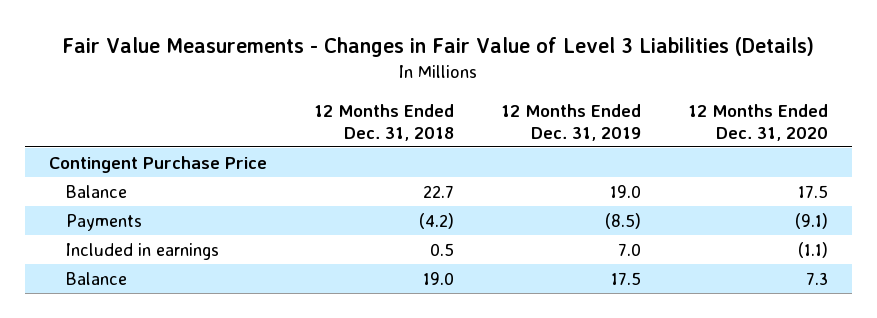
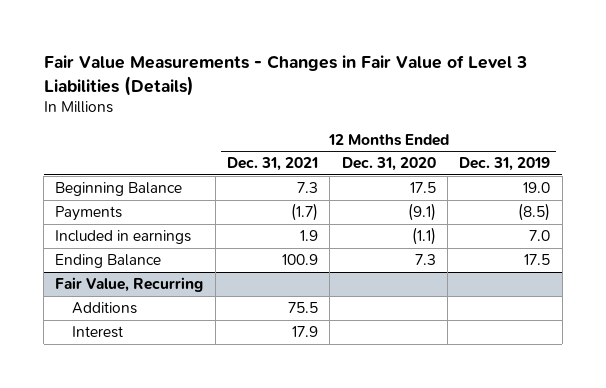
- | 12 Months Ended Dec. 31, 2018 | 12 Months Ended Dec. 31, 2019 | 12 Months Ended Dec. 31, 2020
+ | 12 Months Ended Dec. 31, 2021 | 12 Months Ended Dec. 31, 2020 | 12 Months Ended Dec. 31, 2019
- Contingent Purchase Price
- Balance | 22.7 | 19.0 | 17.5
+ Beginning Balance | 7.3 | 17.5 | 19.0
- Balance | 19.0 | 17.5 | 7.3
+ Ending Balance | 100.9 | 7.3 | 17.5
+ Fair Value, Recurring
+ Additions | 75.5 | |
+ Interest | 17.9 | |

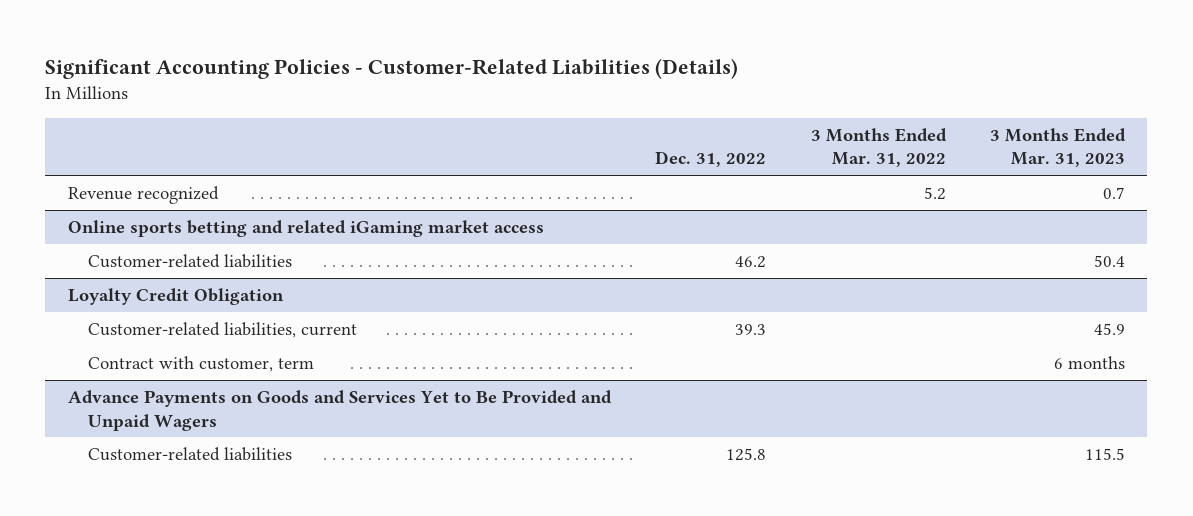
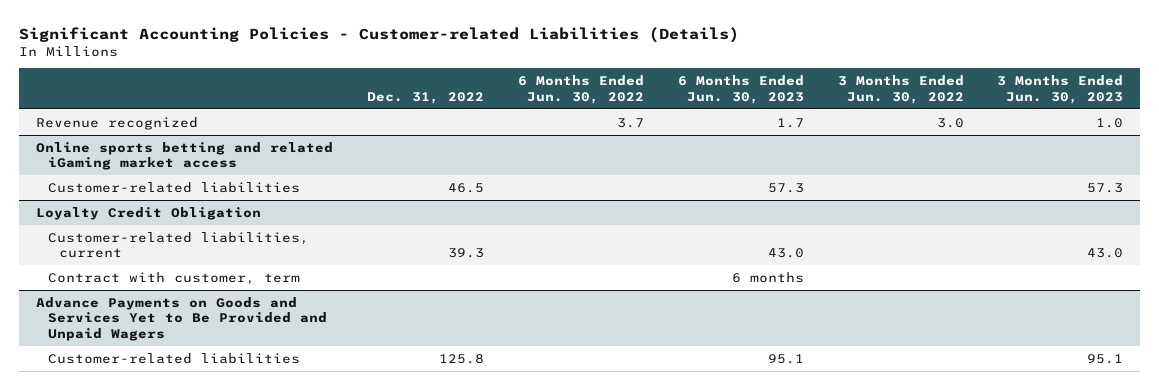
- Significant Accounting Policies - Customer-Related Liabilities (Details)
+ Significant Accounting Policies - Customer-related Liabilities (Details)
- | Dec. 31, 2022 | 3 Months Ended Mar. 31, 2022 | 3 Months Ended Mar. 31, 2023
+ | Dec. 31, 2022 | 6 Months Ended Jun. 30, 2022 | 6 Months Ended Jun. 30, 2023 | 3 Months Ended Jun. 30, 2022 | 3 Months Ended Jun. 30, 2023
@ Online sports betting and related iGaming market access
- Customer-related liabilities | 46.2 | | 50.4
+ Customer-related liabilities | 46.5 | | 57.3 | | 57.3

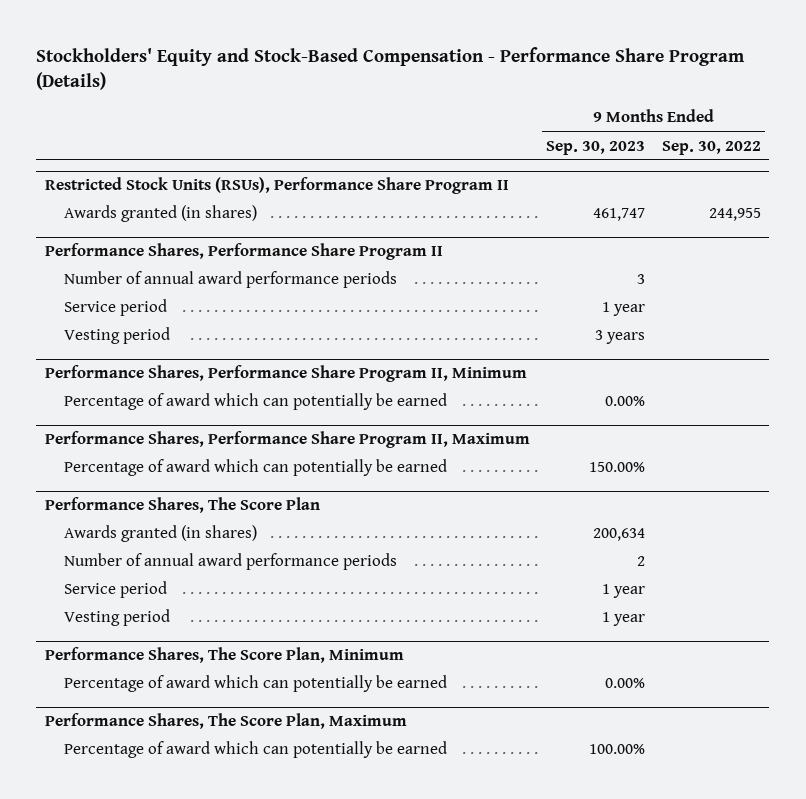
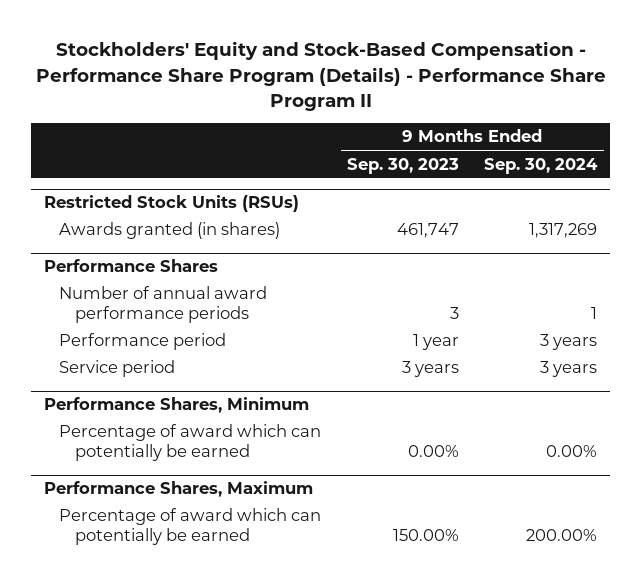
- Stockholders' Equity and Stock-Based Compensation - Performance Share Program (Details)
+ Stockholders' Equity and Stock-Based Compensation - Performance Share Program (Details) - Performance Share Program II
- | 9 Months Ended Sep. 30, 2023 | 9 Months Ended Sep. 30, 2022
+ | 9 Months Ended Sep. 30, 2023 | 9 Months Ended Sep. 30, 2024
- Restricted Stock Units (RSUs), Performance Share Program II
+ Restricted Stock Units (RSUs)
- Performance Shares, Performance Share Program II
+ Performance Shares
- Service period | 1 year |
- Vesting period | 3 years |
- Performance Shares, Performance Share Program II, Minimum
+ Performance period | 1 year | 3 years
+ Service period | 3 years | 3 years
+ Performance Shares, Minimum
- Performance Shares, Performance Share Program II, Maximum
+ Performance Shares, Maximum
- Performance Shares, The Score Plan
- Awards granted (in shares) | 200,634 |
- Number of annual award performance periods | 2 |
- Service period | 1 year |
- Vesting period | 1 year |
- Performance Shares, The Score Plan, Minimum
- Percentage of award which can potentially be earned | 0.00% |
- Performance Shares, The Score Plan, Maximum
- Percentage of award which can potentially be earned | 100.00% |

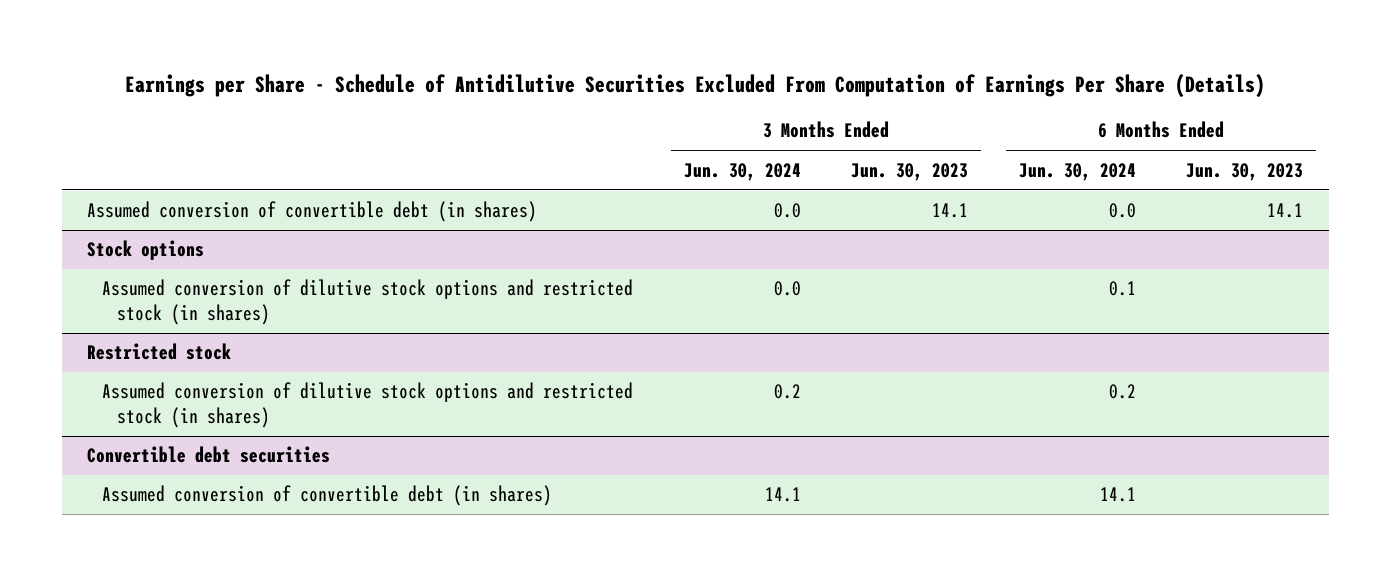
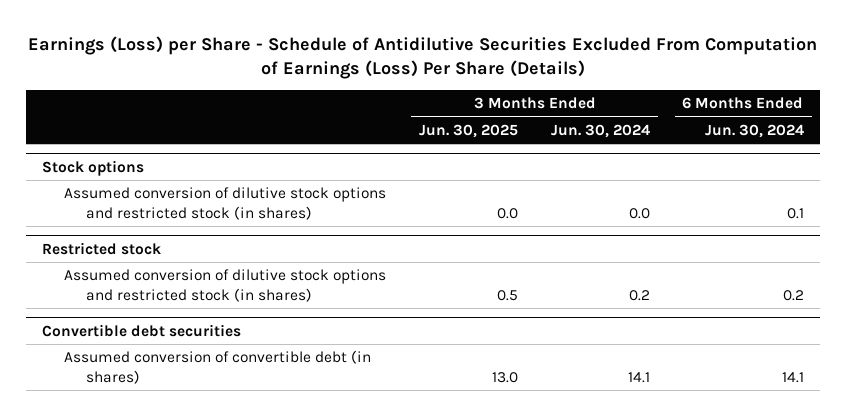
- Earnings per Share - Schedule of Antidilutive Securities Excluded From Computation of Earnings Per Share (Details)
+ Earnings (Loss) per Share - Schedule of Antidilutive Securities Excluded From Computation of Earnings (Loss) Per Share (Details)
- | 3 Months Ended Jun. 30, 2024 | 3 Months Ended Jun. 30, 2023 | 6 Months Ended Jun. 30, 2024 | 6 Months Ended Jun. 30, 2023
+ | 3 Months Ended Jun. 30, 2025 | 3 Months Ended Jun. 30, 2024 | 6 Months Ended Jun. 30, 2024
- Assumed conversion of convertible debt (in shares) | 0.0 | 14.1 | 0.0 | 14.1

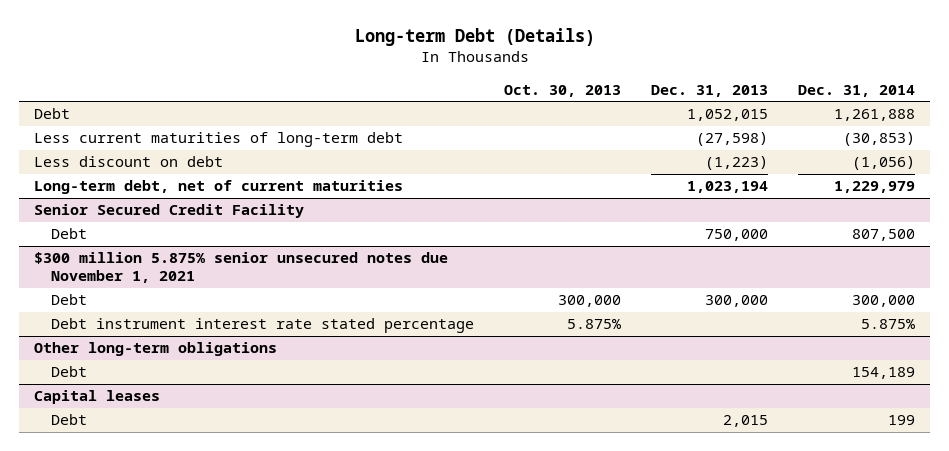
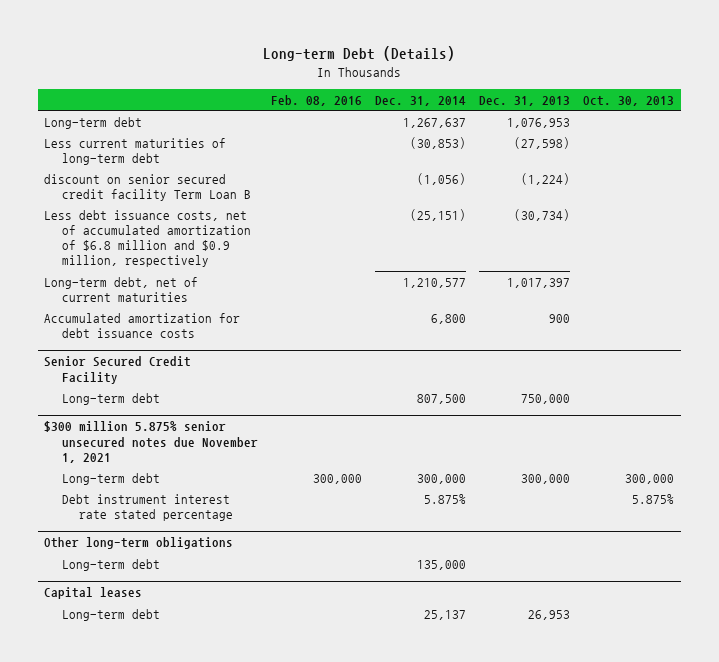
- | Oct. 30, 2013 | Dec. 31, 2013 | Dec. 31, 2014
+ | Feb. 08, 2016 | Dec. 31, 2014 | Dec. 31, 2013 | Oct. 30, 2013
- Debt | | 1,052,015 | 1,261,888
+ Long-term debt | | 1,267,637 | 1,076,953 |
- Less discount on debt | | (1,223) | (1,056)
- Long-term debt, net of current maturities | | 1,023,194 | 1,229,979
+ discount on senior secured credit facility Term Loan B | | (1,056) | (1,224) |
+ Less debt issuance costs, net of accumulated amortization of $6.8 million and $0.9 million, respectively | | (25,151) | (30,734) |
+ Long-term debt, net of current maturities | | 1,210,577 | 1,017,397 |
+ Accumulated amortization for debt issuance costs | | 6,800 | 900 |
@ Senior Secured Credit Facility
- Debt | | 750,000 | 807,500
+ Long-term debt | | 807,500 | 750,000 |
@ $300 million 5.875% senior unsecured notes due November 1, 2021
- Debt | 300,000 | 300,000 | 300,000
+ Long-term debt | 300,000 | 300,000 | 300,000 | 300,000
@ Other long-term obligations
- Debt | | | 154,189
+ Long-term debt | | 135,000 | |
@ Capital leases
- Debt | | 2,015 | 199
+ Long-term debt | | 25,137 | 26,953 |

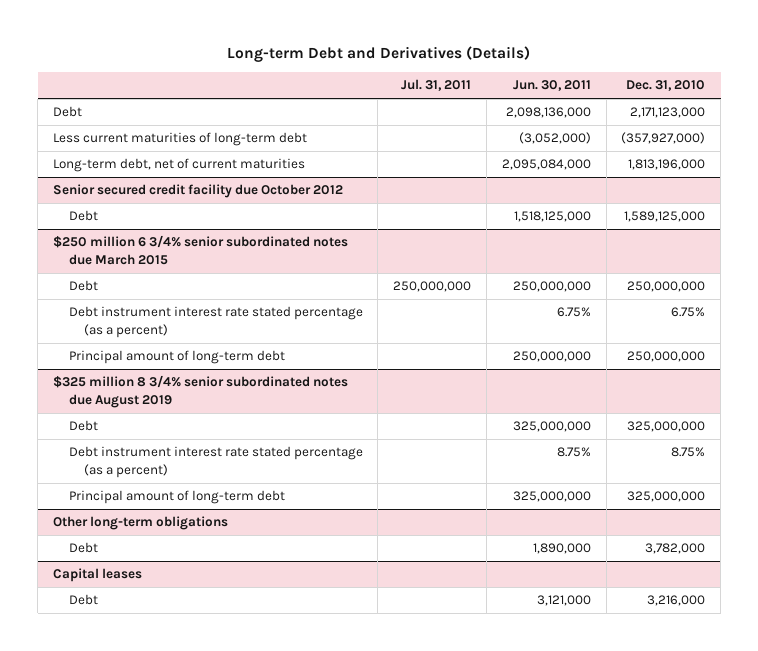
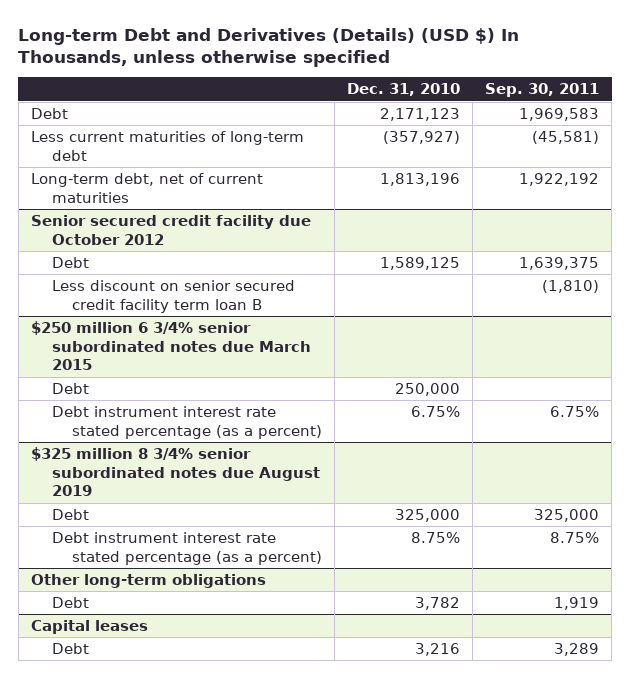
- Long-term Debt and Derivatives (Details)
+ Long-term Debt and Derivatives (Details) (USD $) In Thousands, unless otherwise specified
- | Jul. 31, 2011 | Jun. 30, 2011 | Dec. 31, 2010
+ | Dec. 31, 2010 | Sep. 30, 2011
- Debt | | 2,098,136,000 | 2,171,123,000
- Less current maturities of long-term debt | | (3,052,000) | (357,927,000)
- Long-term debt, net of current maturities | | 2,095,084,000 | 1,813,196,000
+ Debt | 2,171,123 | 1,969,583
+ Less current maturities of long-term debt | (357,927) | (45,581)
+ Long-term debt, net of current maturities | 1,813,196 | 1,922,192
@ Senior secured credit facility due October 2012
- Debt | | 1,518,125,000 | 1,589,125,000
+ Debt | 1,589,125 | 1,639,375
+ Less discount on senior secured credit facility term loan B | | (1,810)
@ $250 million 6 3/4% senior subordinated notes due March 2015
- Debt | 250,000,000 | 250,000,000 | 250,000,000
+ Debt | 250,000 |
- Principal amount of long-term debt | | 250,000,000 | 250,000,000
@ $325 million 8 3/4% senior subordinated notes due August 2019
- Debt | | 325,000,000 | 325,000,000
+ Debt | 325,000 | 325,000
- Principal amount of long-term debt | | 325,000,000 | 325,000,000
@ Other long-term obligations
- Debt | | 1,890,000 | 3,782,000
+ Debt | 3,782 | 1,919
@ Capital leases
- Debt | | 3,121,000 | 3,216,000
+ Debt | 3,216 | 3,289

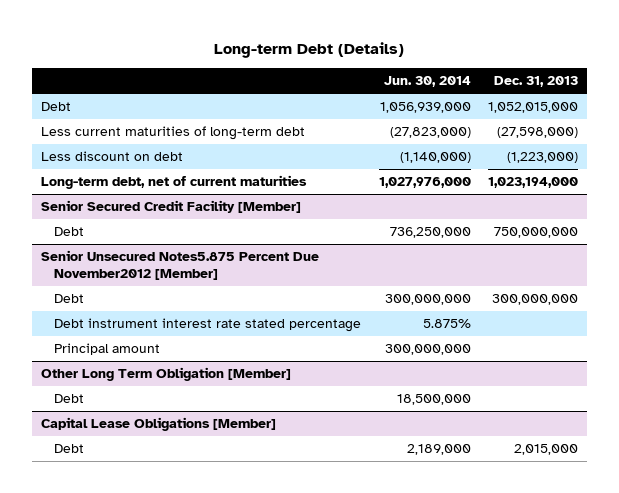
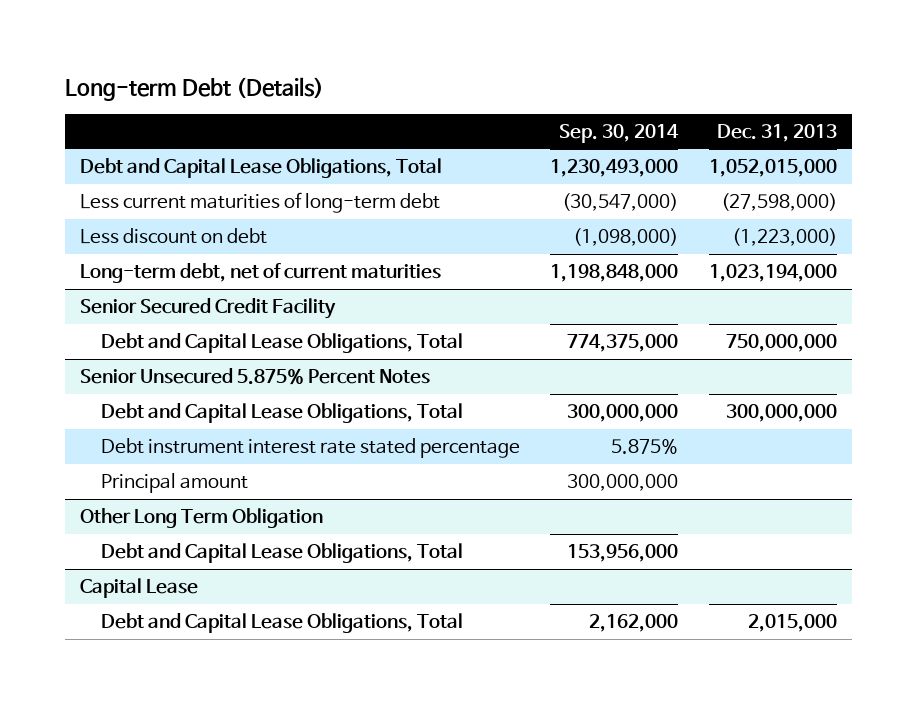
- | Jun. 30, 2014 | Dec. 31, 2013
+ | Sep. 30, 2014 | Dec. 31, 2013
- Debt | 1,056,939,000 | 1,052,015,000
+ Debt and Capital Lease Obligations, Total | 1,230,493,000 | 1,052,015,000
- Senior Secured Credit Facility [Member]
- Debt | 736,250,000 | 750,000,000
- Senior Unsecured Notes5.875 Percent Due November2012 [Member]
- Debt | 300,000,000 | 300,000,000
+ Senior Secured Credit Facility
+ Debt and Capital Lease Obligations, Total | 774,375,000 | 750,000,000
+ Senior Unsecured 5.875% Percent Notes
+ Debt and Capital Lease Obligations, Total | 300,000,000 | 300,000,000
- Other Long Term Obligation [Member]
- Debt | 18,500,000 |
- Capital Lease Obligations [Member]
- Debt | 2,189,000 | 2,015,000
+ Other Long Term Obligation
+ Debt and Capital Lease Obligations, Total | 153,956,000 |
+ Capital Lease
+ Debt and Capital Lease Obligations, Total | 2,162,000 | 2,015,000

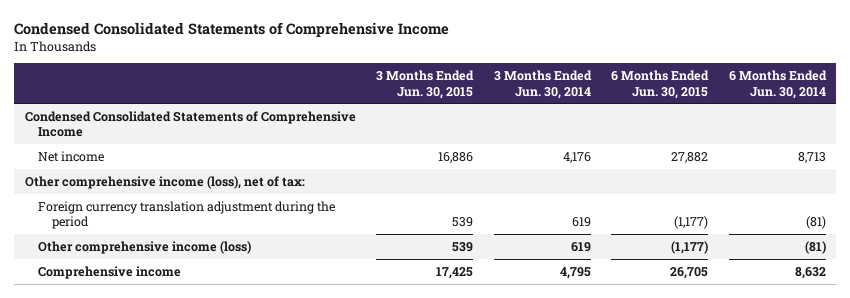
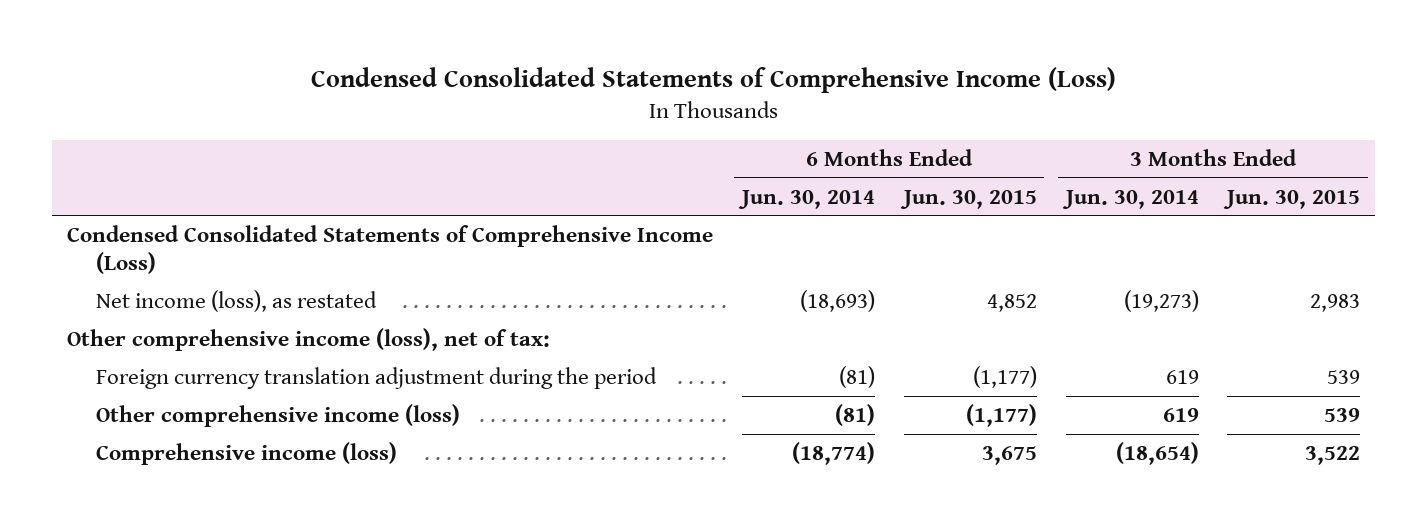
- Condensed Consolidated Statements of Comprehensive Income
+ Condensed Consolidated Statements of Comprehensive Income (Loss)
- | 3 Months Ended Jun. 30, 2015 | 3 Months Ended Jun. 30, 2014 | 6 Months Ended Jun. 30, 2015 | 6 Months Ended Jun. 30, 2014
+ | 6 Months Ended Jun. 30, 2014 | 6 Months Ended Jun. 30, 2015 | 3 Months Ended Jun. 30, 2014 | 3 Months Ended Jun. 30, 2015
- Condensed Consolidated Statements of Comprehensive Income
- Net income | 16,886 | 4,176 | 27,882 | 8,713
+ Condensed Consolidated Statements of Comprehensive Income (Loss)
+ Net income (loss), as restated | (18,693) | 4,852 | (19,273) | 2,983
- Comprehensive income | 17,425 | 4,795 | 26,705 | 8,632
+ Comprehensive income (loss) | (18,774) | 3,675 | (18,654) | 3,522

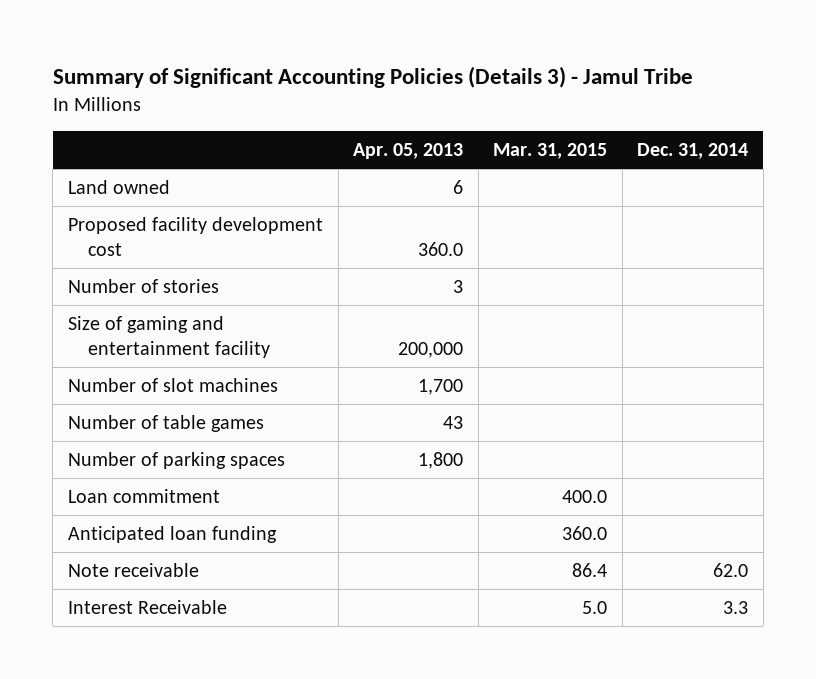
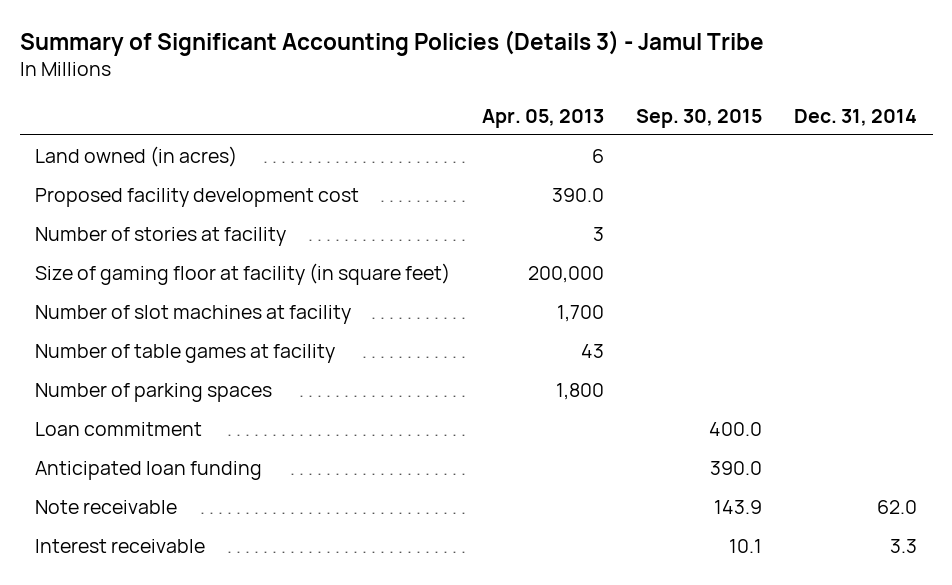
- | Apr. 05, 2013 | Mar. 31, 2015 | Dec. 31, 2014
+ | Apr. 05, 2013 | Sep. 30, 2015 | Dec. 31, 2014
- Land owned | 6 | |
- Proposed facility development cost | 360.0 | |
- Number of stories | 3 | |
- Size of gaming and entertainment facility | 200,000 | |
- Number of slot machines | 1,700 | |
- Number of table games | 43 | |
+ Land owned (in acres) | 6 | |
+ Proposed facility development cost | 390.0 | |
+ Number of stories at facility | 3 | |
+ Size of gaming floor at facility (in square feet) | 200,000 | |
+ Number of slot machines at facility | 1,700 | |
+ Number of table games at facility | 43 | |
- Interest Receivable | | 5.0 | 3.3
+ Interest receivable | | 10.1 | 3.3

